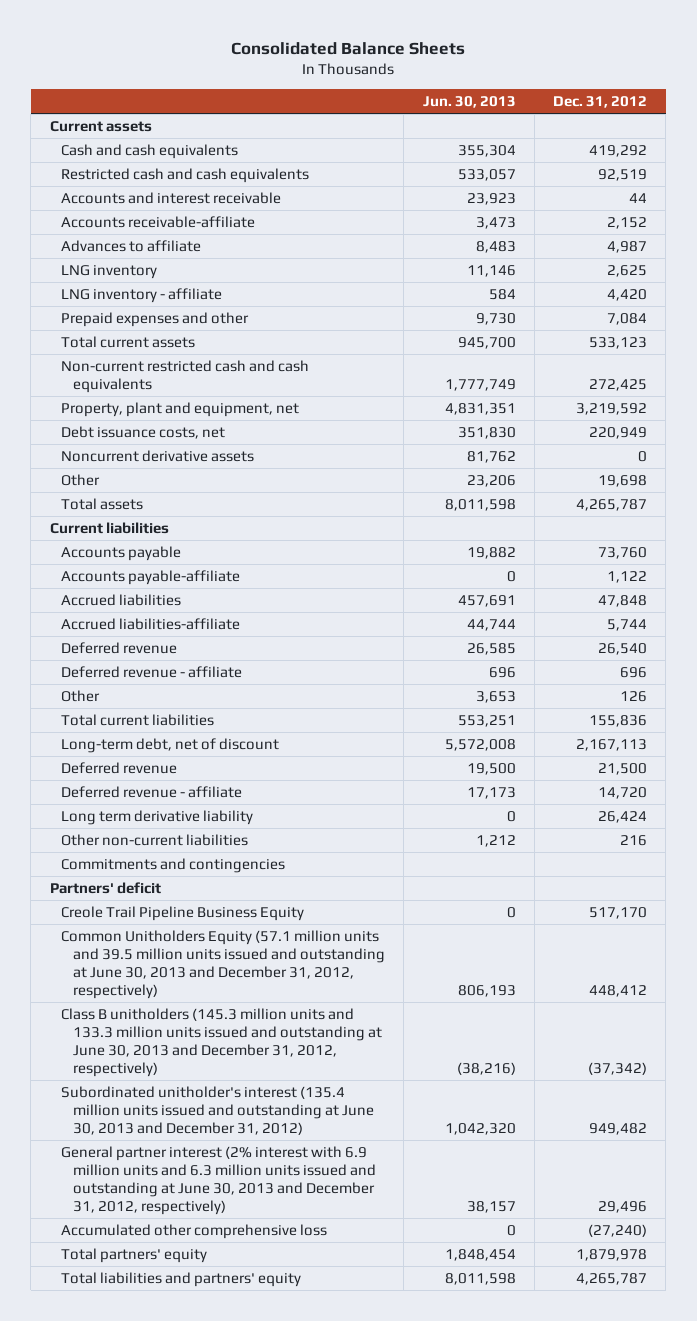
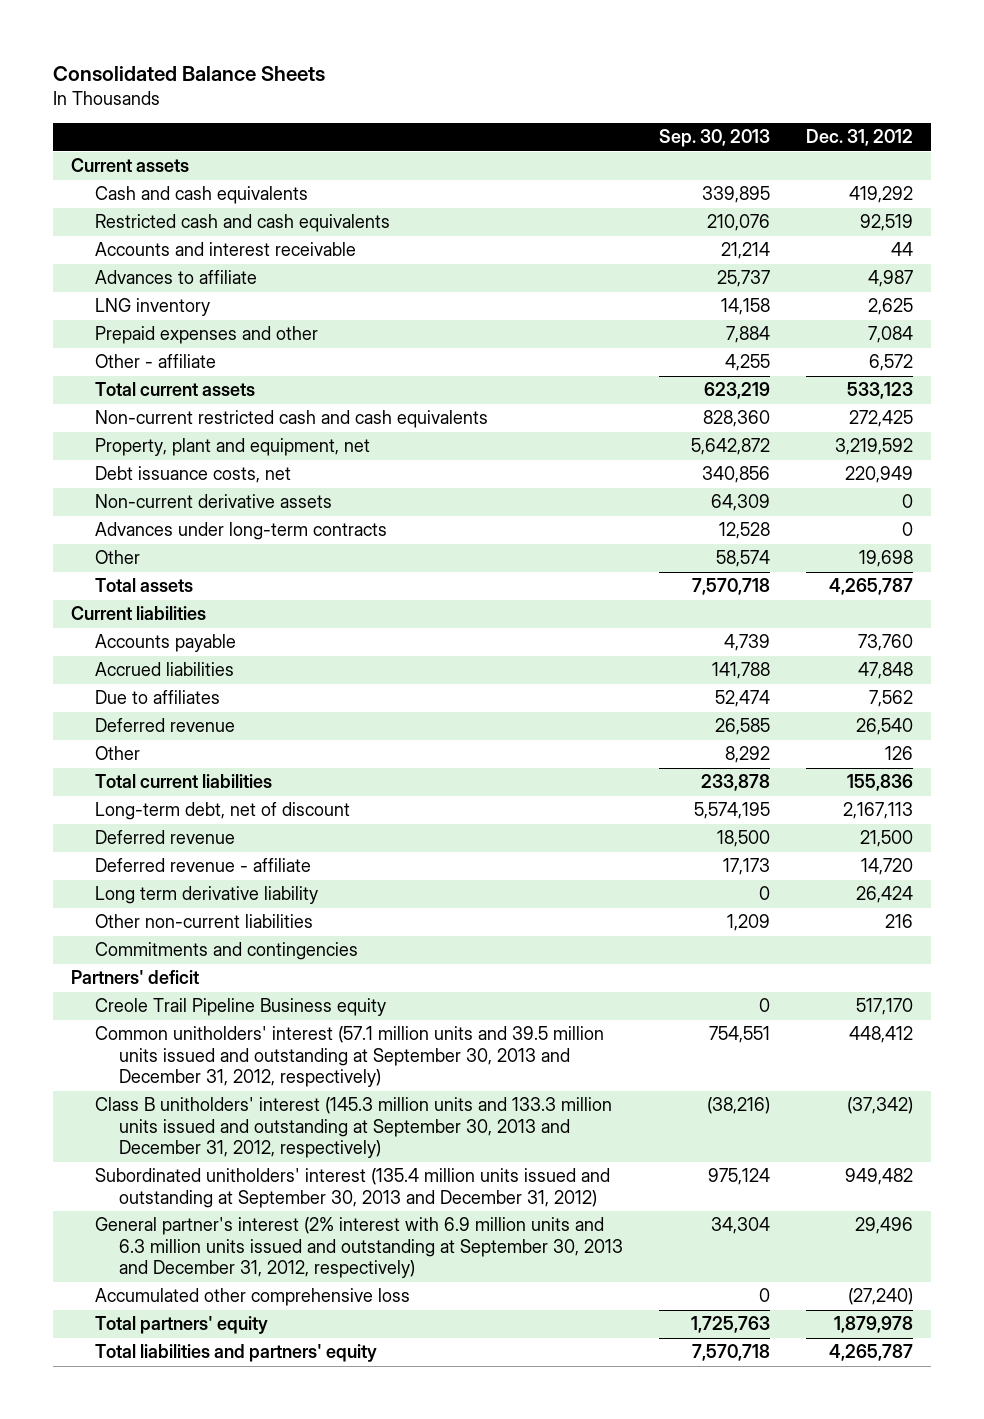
- | Jun. 30, 2013 | Dec. 31, 2012
+ | Sep. 30, 2013 | Dec. 31, 2012
- Accounts receivable-affiliate | 3,473 | 2,152
- LNG inventory - affiliate | 584 | 4,420
+ Other - affiliate | 4,255 | 6,572
- Noncurrent derivative assets | 81,762 | 0
+ Non-current derivative assets | 64,309 | 0
+ Advances under long-term contracts | 12,528 | 0
- Accounts payable-affiliate | 0 | 1,122
- Accrued liabilities-affiliate | 44,744 | 5,744
+ Due to affiliates | 52,474 | 7,562
- Deferred revenue - affiliate | 696 | 696
- Creole Trail Pipeline Business Equity | 0 | 517,170
- Common Unitholders Equity (57.1 million units and 39.5 million units issued and outstanding at June 30, 2013 and December 31, 2012, respectively) | 806,193 | 448,412
- Class B unitholders (145.3 million units and 133.3 million units issued and outstanding at June 30, 2013 and December 31, 2012, respectively) | (38,216) | (37,342)
- Subordinated unitholder's interest (135.4 million units issued and outstanding at June 30, 2013 and December 31, 2012) | 1,042,320 | 949,482
- General partner interest (2% interest with 6.9 million units and 6.3 million units issued and outstanding at June 30, 2013 and December 31, 2012, respectively) | 38,157 | 29,496
+ Creole Trail Pipeline Business equity | 0 | 517,170
+ Common unitholders' interest (57.1 million units and 39.5 million units issued and outstanding at September 30, 2013 and December 31, 2012, respectively) | 754,551 | 448,412
+ Class B unitholders' interest (145.3 million units and 133.3 million units issued and outstanding at September 30, 2013 and December 31, 2012, respectively) | (38,216) | (37,342)
+ Subordinated unitholders' interest (135.4 million units issued and outstanding at September 30, 2013 and December 31, 2012) | 975,124 | 949,482
+ General partner's interest (2% interest with 6.9 million units and 6.3 million units issued and outstanding at September 30, 2013 and December 31, 2012, respectively) | 34,304 | 29,496

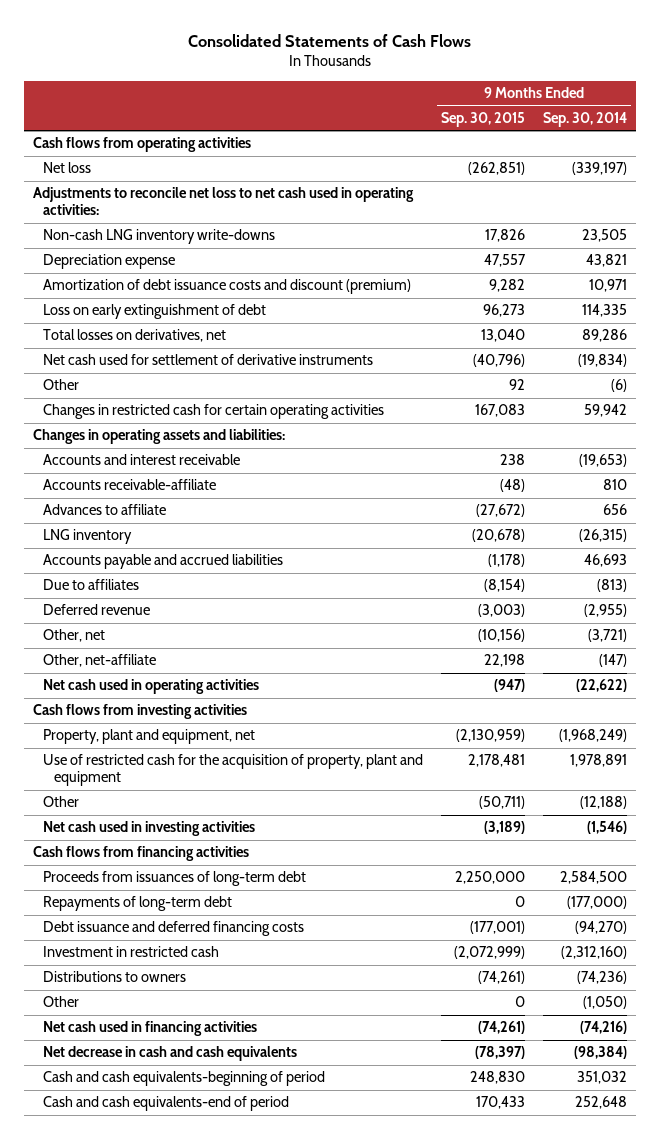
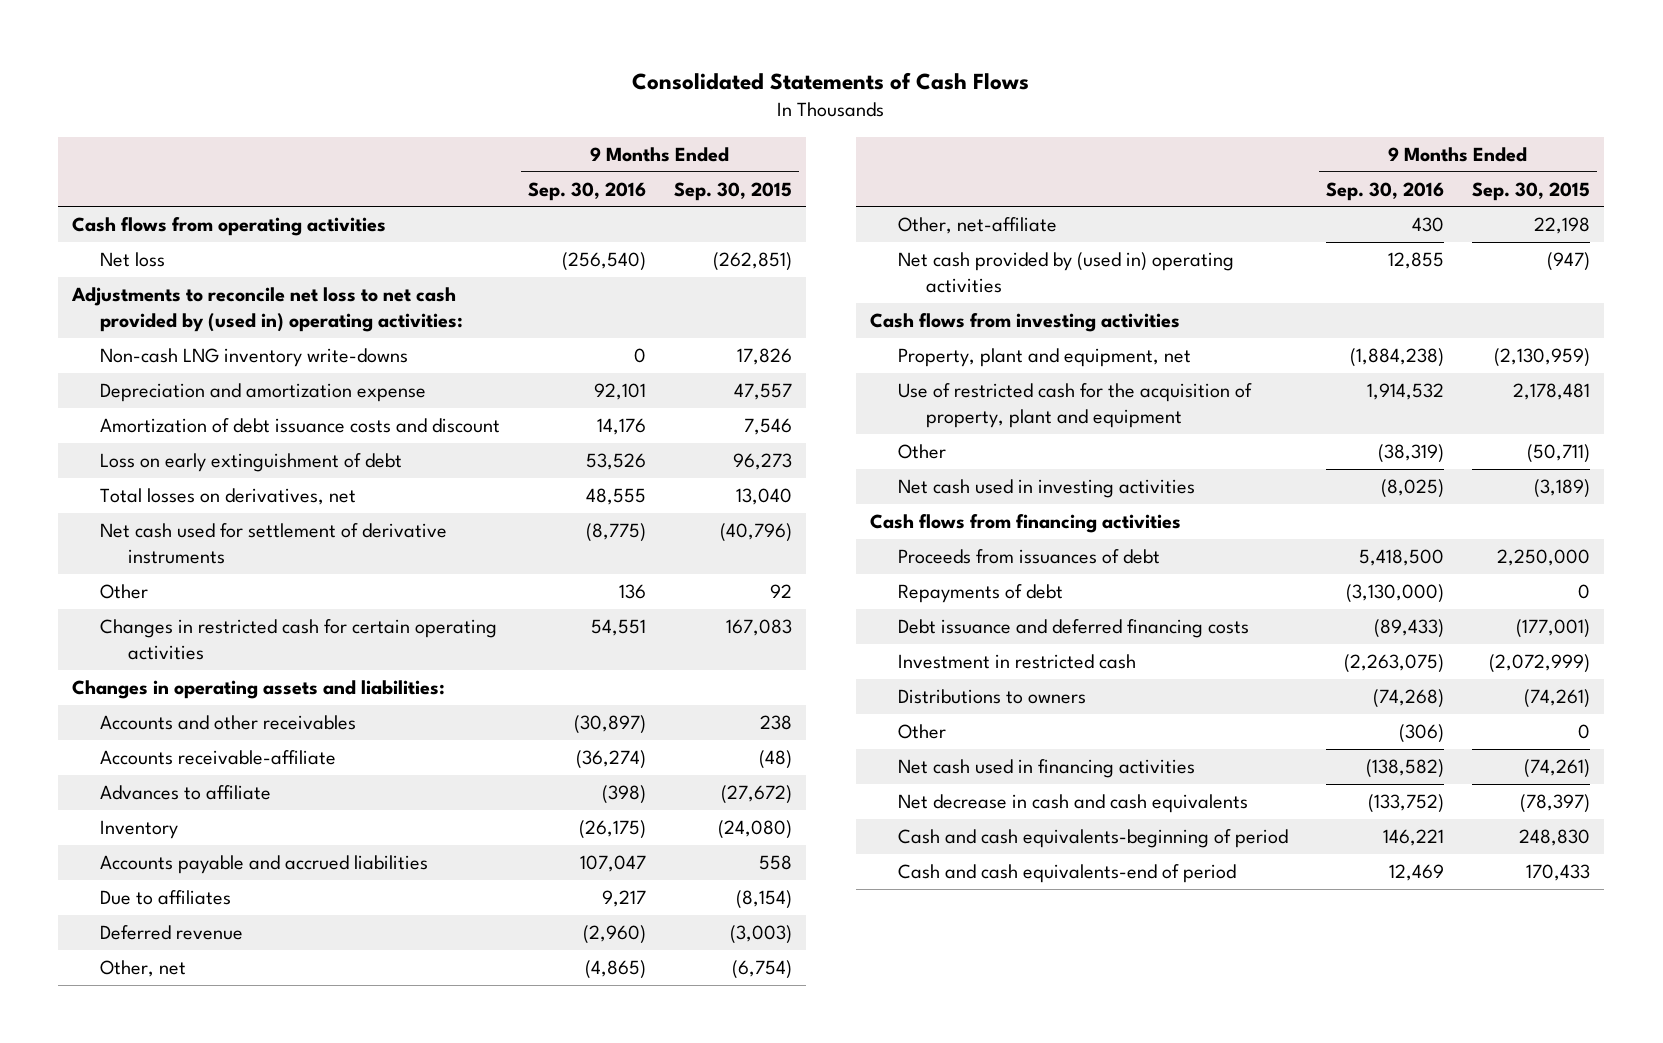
- | 9 Months Ended Sep. 30, 2015 | 9 Months Ended Sep. 30, 2014
+ | 9 Months Ended Sep. 30, 2016 | 9 Months Ended Sep. 30, 2015
- Adjustments to reconcile net loss to net cash used in operating activities:
+ Adjustments to reconcile net loss to net cash provided by (used in) operating activities:
- Depreciation expense | 47,557 | 43,821
- Amortization of debt issuance costs and discount (premium) | 9,282 | 10,971
+ Depreciation and amortization expense | 92,101 | 47,557
+ Amortization of debt issuance costs and discount | 14,176 | 7,546
- Accounts and interest receivable | 238 | (19,653)
+ Accounts and other receivables | (30,897) | 238
- LNG inventory | (20,678) | (26,315)
- Accounts payable and accrued liabilities | (1,178) | 46,693
+ Inventory | (26,175) | (24,080)
+ Accounts payable and accrued liabilities | 107,047 | 558
- Other, net | (10,156) | (3,721)
+ Other, net | (4,865) | (6,754)
- Net cash used in operating activities | (947) | (22,622)
+ Net cash provided by (used in) operating activities | 12,855 | (947)
- Proceeds from issuances of long-term debt | 2,250,000 | 2,584,500
- Repayments of long-term debt | 0 | (177,000)
+ Proceeds from issuances of debt | 5,418,500 | 2,250,000
+ Repayments of debt | (3,130,000) | 0

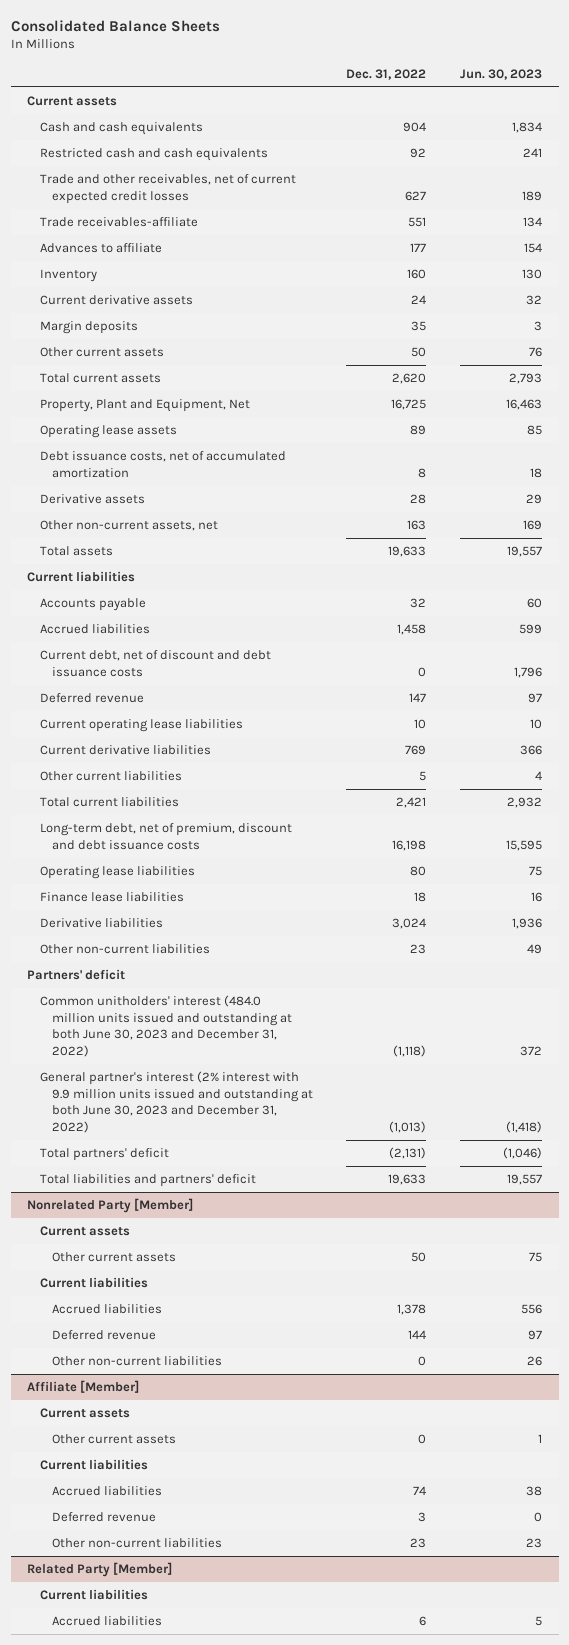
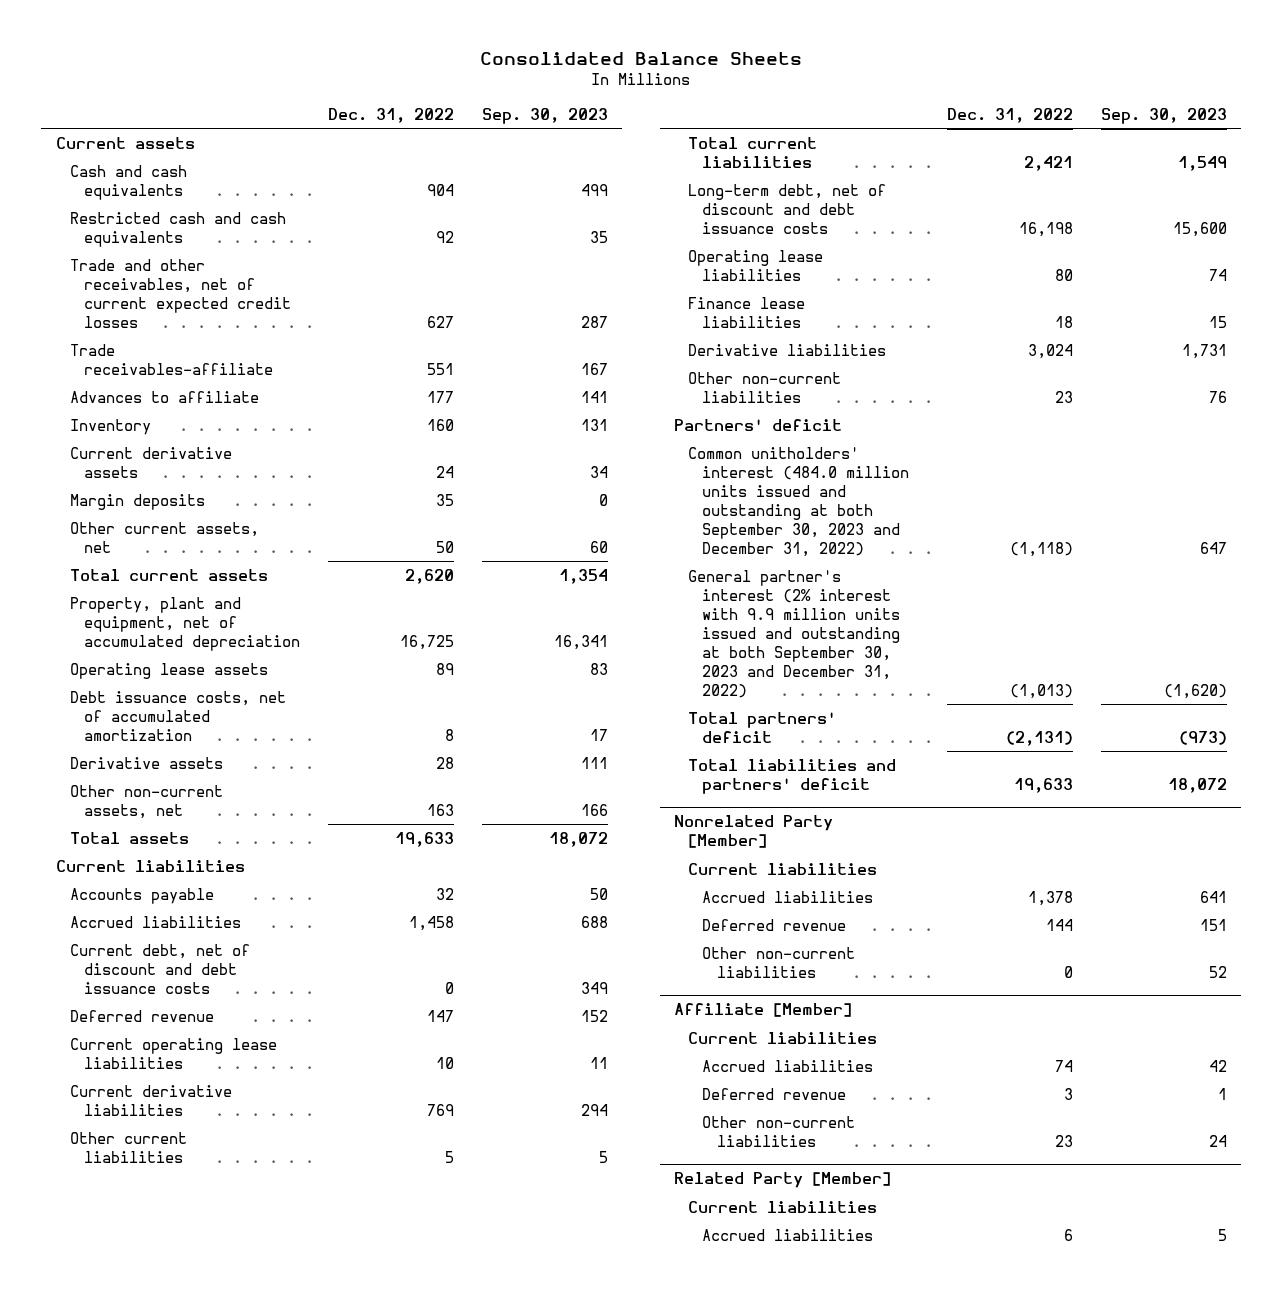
- | Dec. 31, 2022 | Jun. 30, 2023
+ | Dec. 31, 2022 | Sep. 30, 2023
- Other current assets | 50 | 76
+ Other current assets, net | 50 | 60
- Property, Plant and Equipment, Net | 16,725 | 16,463
+ Property, plant and equipment, net of accumulated depreciation | 16,725 | 16,341
- Long-term debt, net of premium, discount and debt issuance costs | 16,198 | 15,595
+ Long-term debt, net of discount and debt issuance costs | 16,198 | 15,600
- Common unitholders' interest (484.0 million units issued and outstanding at both June 30, 2023 and December 31, 2022) | (1,118) | 372
- General partner's interest (2% interest with 9.9 million units issued and outstanding at both June 30, 2023 and December 31, 2022) | (1,013) | (1,418)
+ Common unitholders' interest (484.0 million units issued and outstanding at both September 30, 2023 and December 31, 2022) | (1,118) | 647
+ General partner's interest (2% interest with 9.9 million units issued and outstanding at both September 30, 2023 and December 31, 2022) | (1,013) | (1,620)
@ Nonrelated Party [Member]
- Current assets
- Other current assets | 50 | 75
@ Affiliate [Member]
- Current assets
- Other current assets | 0 | 1

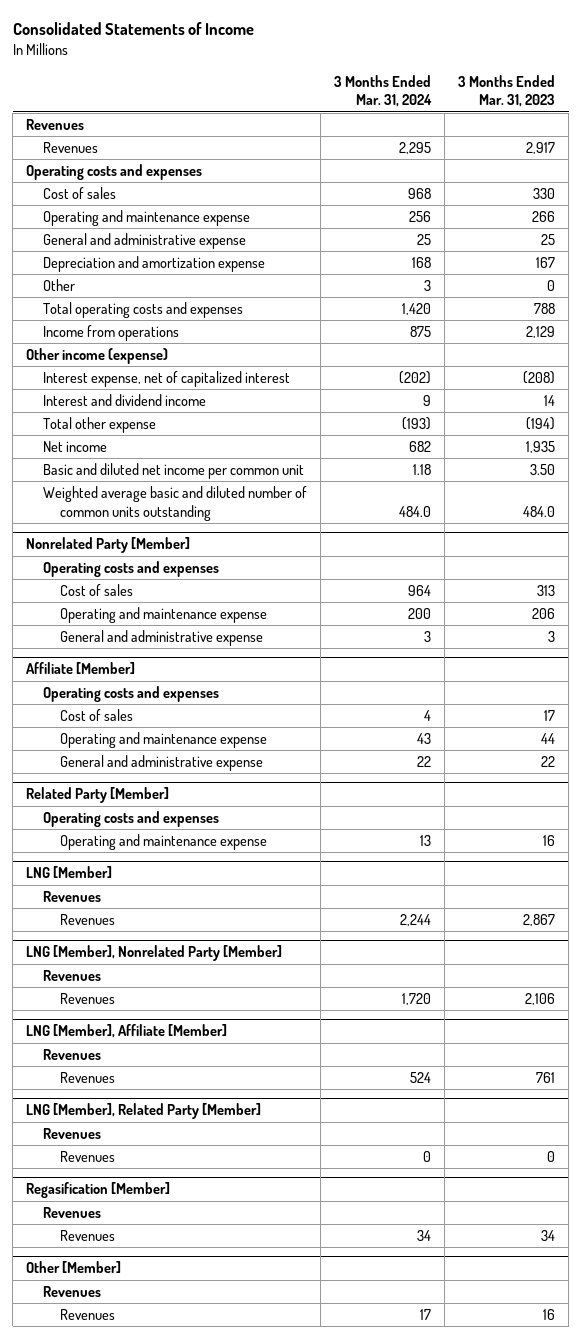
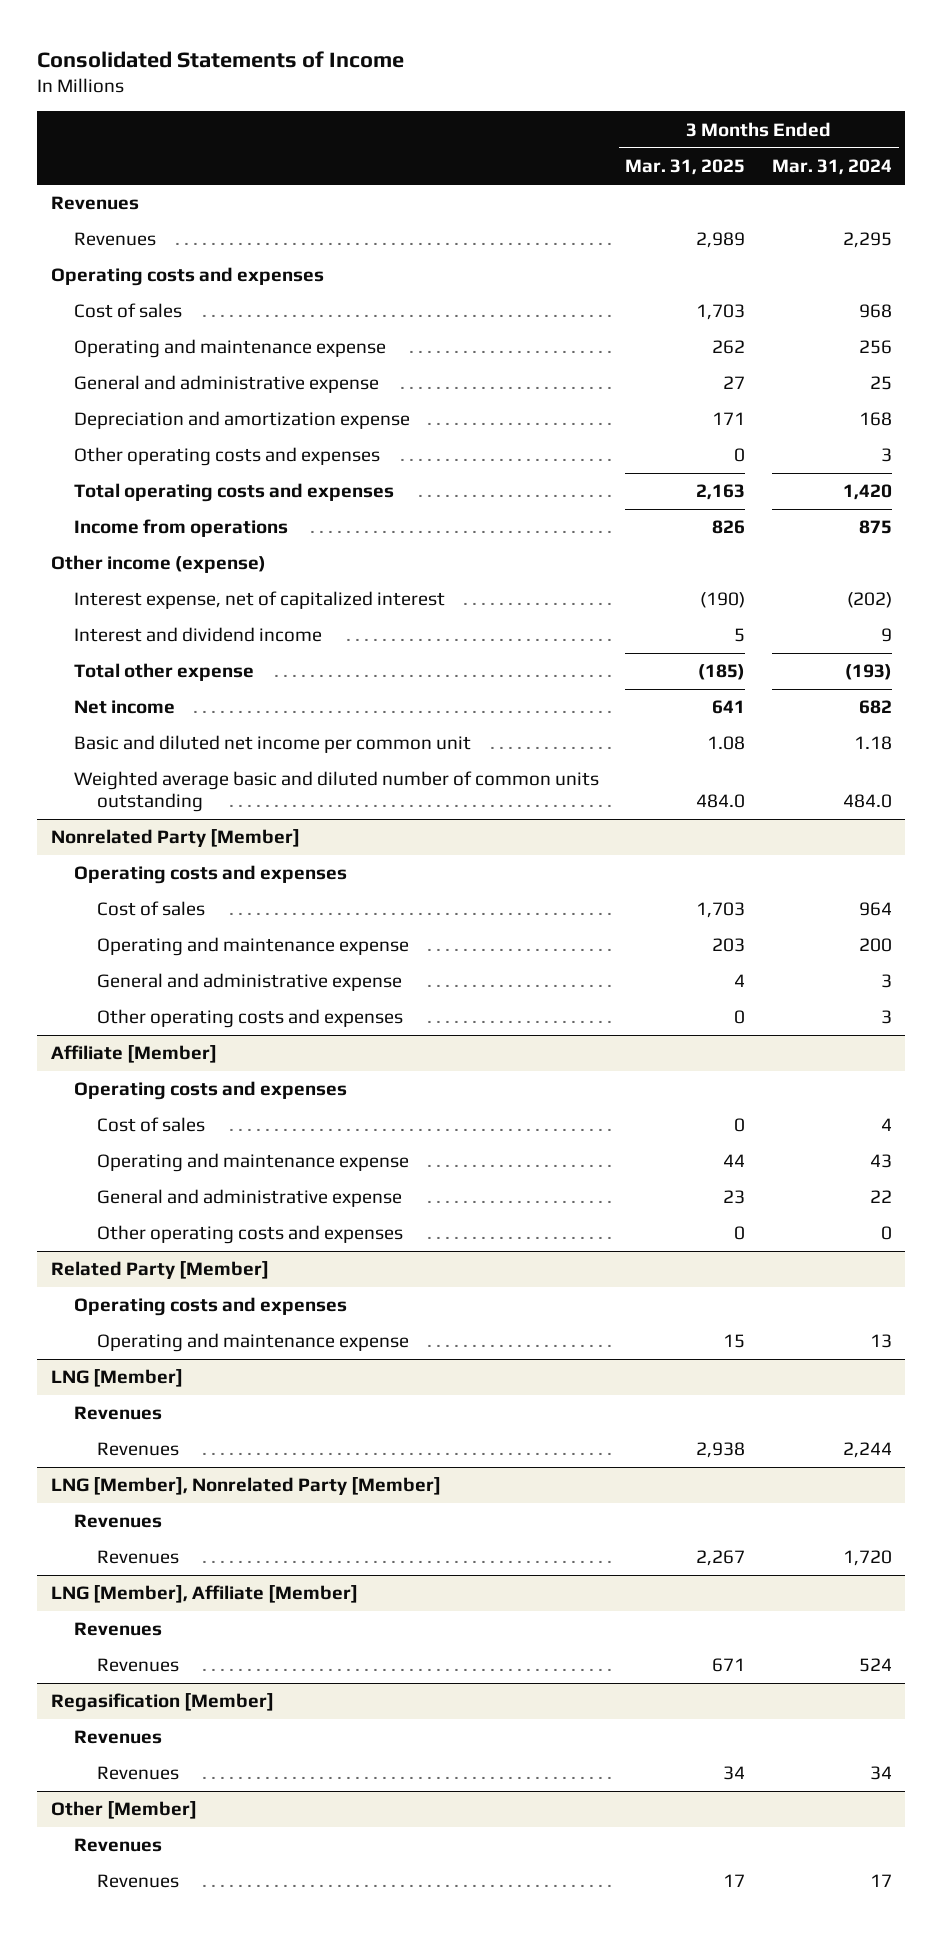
- | 3 Months Ended Mar. 31, 2024 | 3 Months Ended Mar. 31, 2023
+ | 3 Months Ended Mar. 31, 2025 | 3 Months Ended Mar. 31, 2024
- Other | 3 | 0
+ Other operating costs and expenses | 0 | 3
@ Nonrelated Party [Member]
+ Other operating costs and expenses | 0 | 3
@ Affiliate [Member]
+ Other operating costs and expenses | 0 | 0
- LNG [Member], Related Party [Member]
- Revenues
- Revenues | 0 | 0

